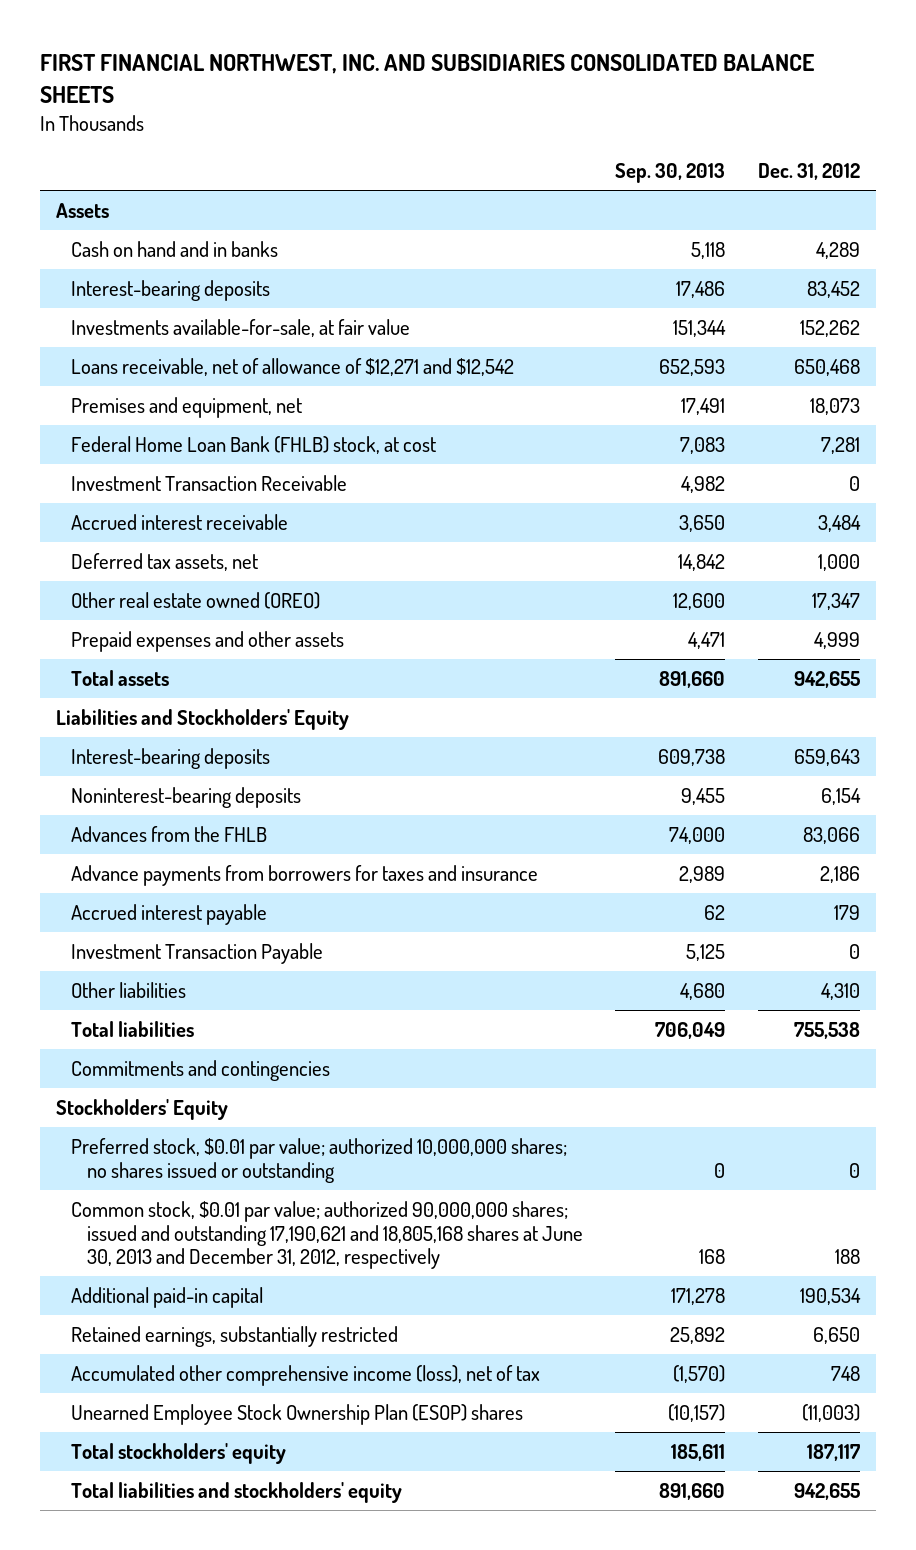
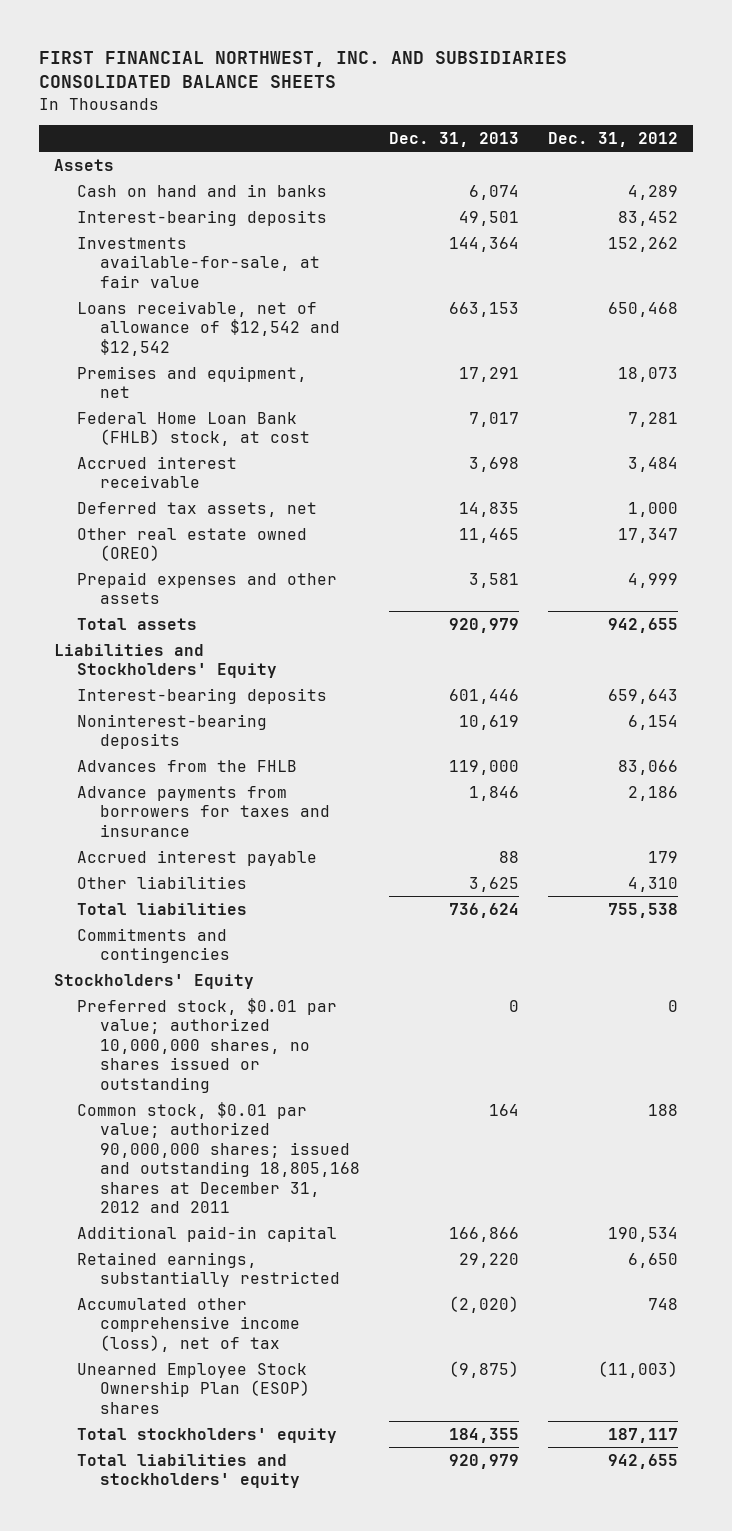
- | Sep. 30, 2013 | Dec. 31, 2012
+ | Dec. 31, 2013 | Dec. 31, 2012
- Loans receivable, net of allowance of $12,271 and $12,542 | 652,593 | 650,468
+ Loans receivable, net of allowance of $12,542 and $12,542 | 663,153 | 650,468
- Investment Transaction Receivable | 4,982 | 0
- Investment Transaction Payable | 5,125 | 0
- Preferred stock, $0.01 par value; authorized 10,000,000 shares; no shares issued or outstanding | 0 | 0
- Common stock, $0.01 par value; authorized 90,000,000 shares; issued and outstanding 17,190,621 and 18,805,168 shares at June 30, 2013 and December 31, 2012, respectively | 168 | 188
+ Preferred stock, $0.01 par value; authorized 10,000,000 shares, no shares issued or outstanding | 0 | 0
+ Common stock, $0.01 par value; authorized 90,000,000 shares; issued and outstanding 18,805,168 shares at December 31, 2012 and 2011 | 164 | 188

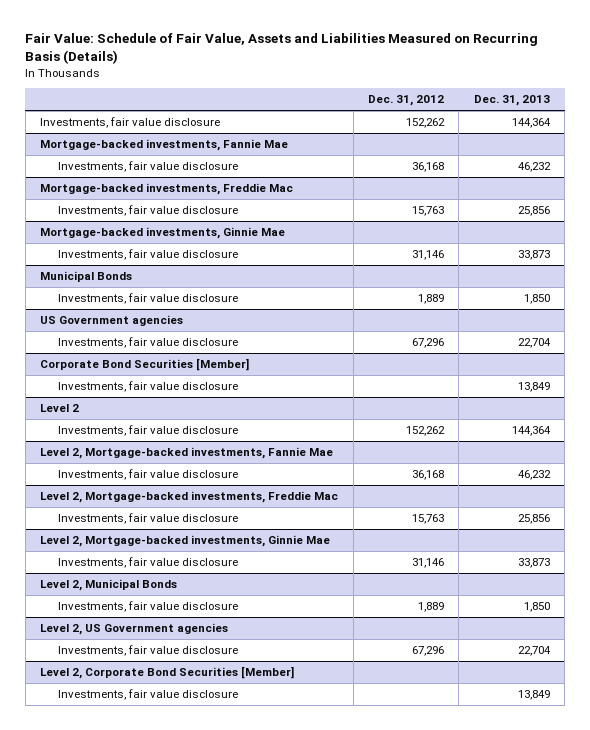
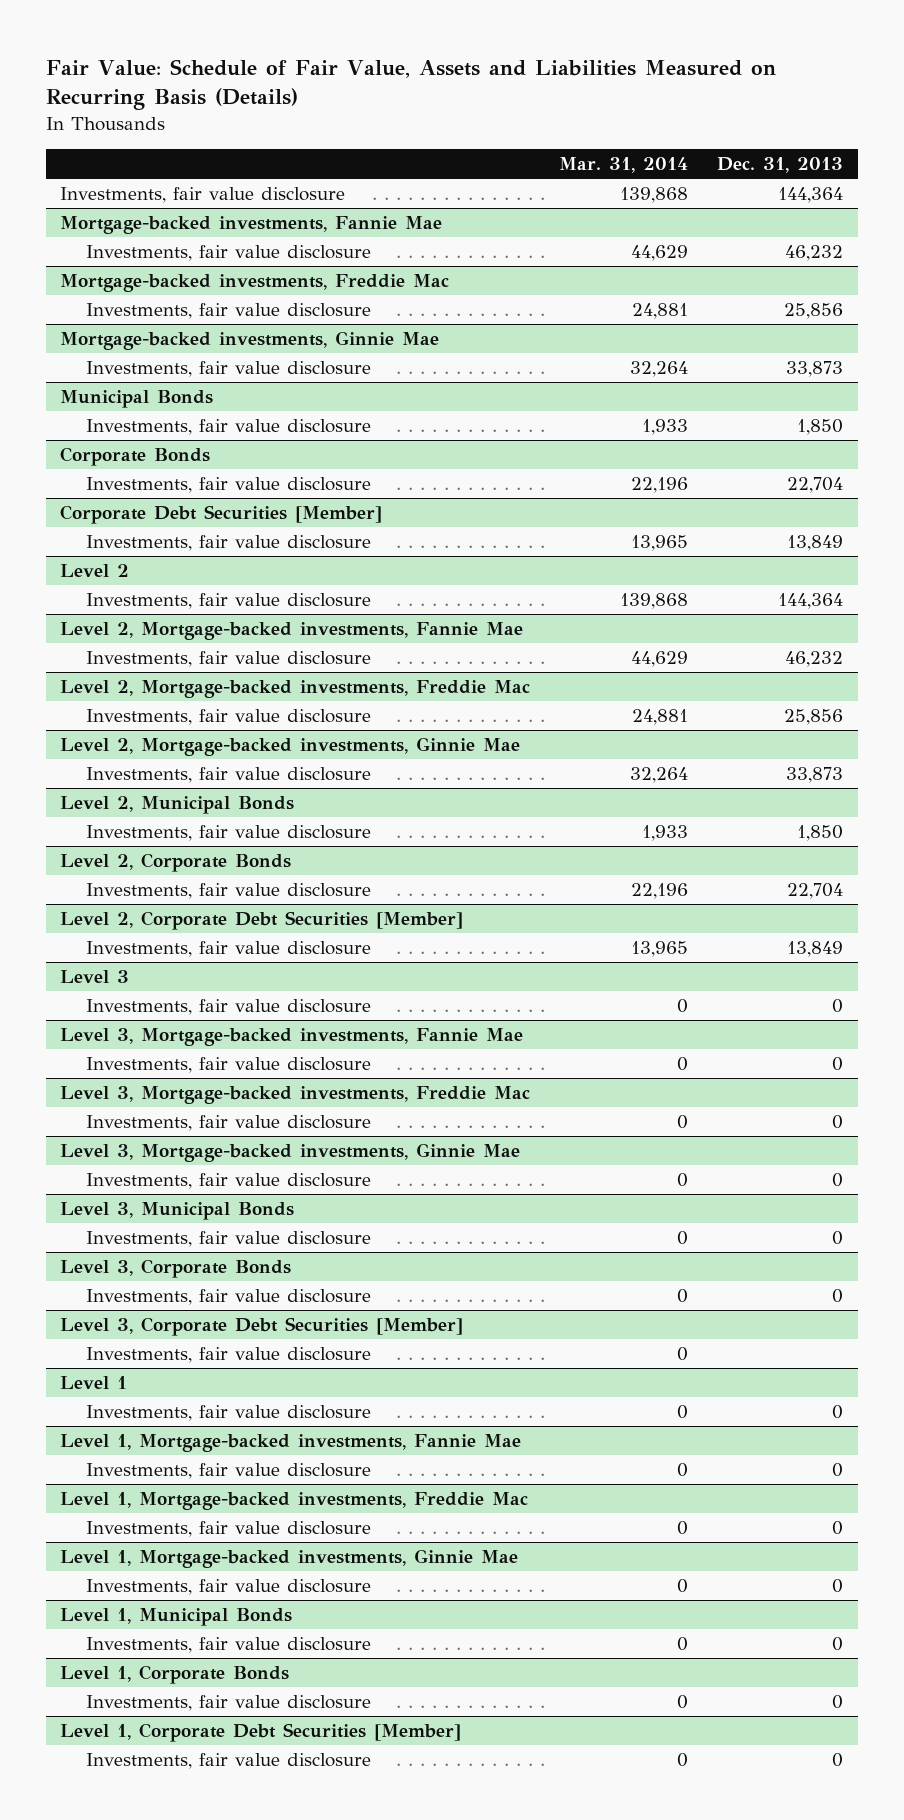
- | Dec. 31, 2012 | Dec. 31, 2013
+ | Mar. 31, 2014 | Dec. 31, 2013
- US Government agencies
+ Corporate Bonds
- Corporate Bond Securities [Member]
+ Corporate Debt Securities [Member]
- Level 2, US Government agencies
+ Level 2, Corporate Bonds
- Level 2, Corporate Bond Securities [Member]
+ Level 2, Corporate Debt Securities [Member]
+ Level 3
+ Investments, fair value disclosure | 0 | 0
+ Level 3, Mortgage-backed investments, Fannie Mae
+ Investments, fair value disclosure | 0 | 0
+ Level 3, Mortgage-backed investments, Freddie Mac
+ Investments, fair value disclosure | 0 | 0
+ Level 3, Mortgage-backed investments, Ginnie Mae
+ Investments, fair value disclosure | 0 | 0
+ Level 3, Municipal Bonds
+ Investments, fair value disclosure | 0 | 0
+ Level 3, Corporate Bonds
+ Investments, fair value disclosure | 0 | 0
+ Level 3, Corporate Debt Securities [Member]
+ Investments, fair value disclosure | 0 |
+ Level 1
+ Investments, fair value disclosure | 0 | 0
+ Level 1, Mortgage-backed investments, Fannie Mae
+ Investments, fair value disclosure | 0 | 0
+ Level 1, Mortgage-backed investments, Freddie Mac
+ Investments, fair value disclosure | 0 | 0
+ Level 1, Mortgage-backed investments, Ginnie Mae
+ Investments, fair value disclosure | 0 | 0
+ Level 1, Municipal Bonds
+ Investments, fair value disclosure | 0 | 0
+ Level 1, Corporate Bonds
+ Investments, fair value disclosure | 0 | 0
+ Level 1, Corporate Debt Securities [Member]
+ Investments, fair value disclosure | 0 | 0

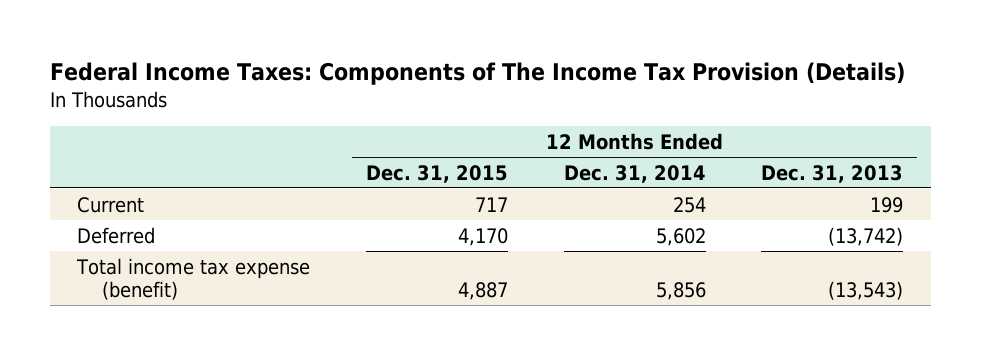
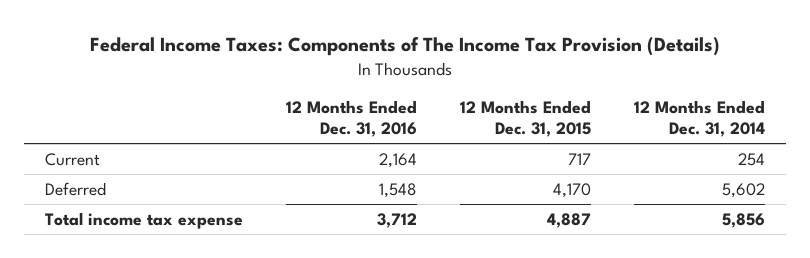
- | 12 Months Ended Dec. 31, 2015 | 12 Months Ended Dec. 31, 2014 | 12 Months Ended Dec. 31, 2013
+ | 12 Months Ended Dec. 31, 2016 | 12 Months Ended Dec. 31, 2015 | 12 Months Ended Dec. 31, 2014
- Total income tax expense (benefit) | 4,887 | 5,856 | (13,543)
+ Total income tax expense | 3,712 | 4,887 | 5,856

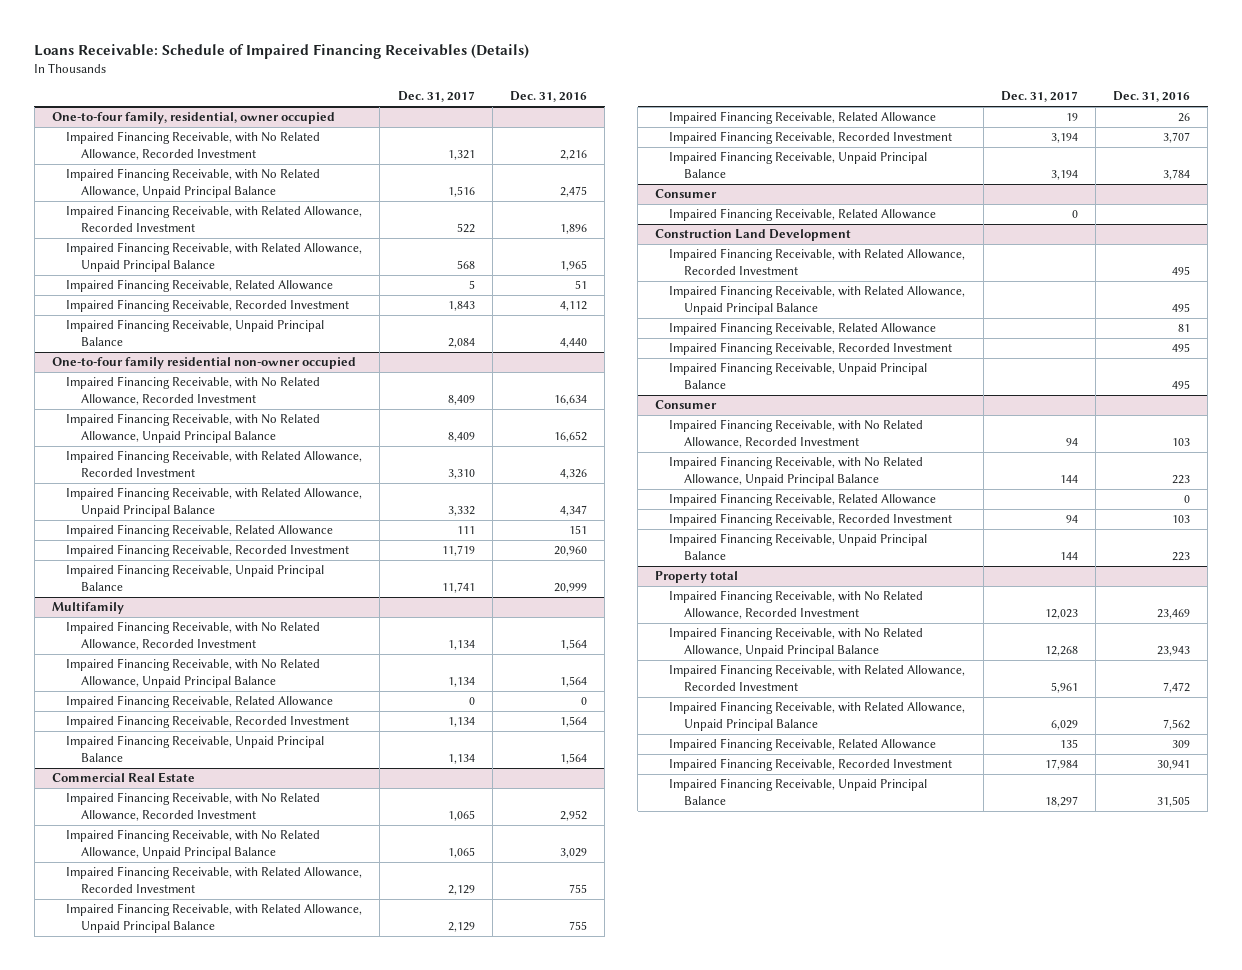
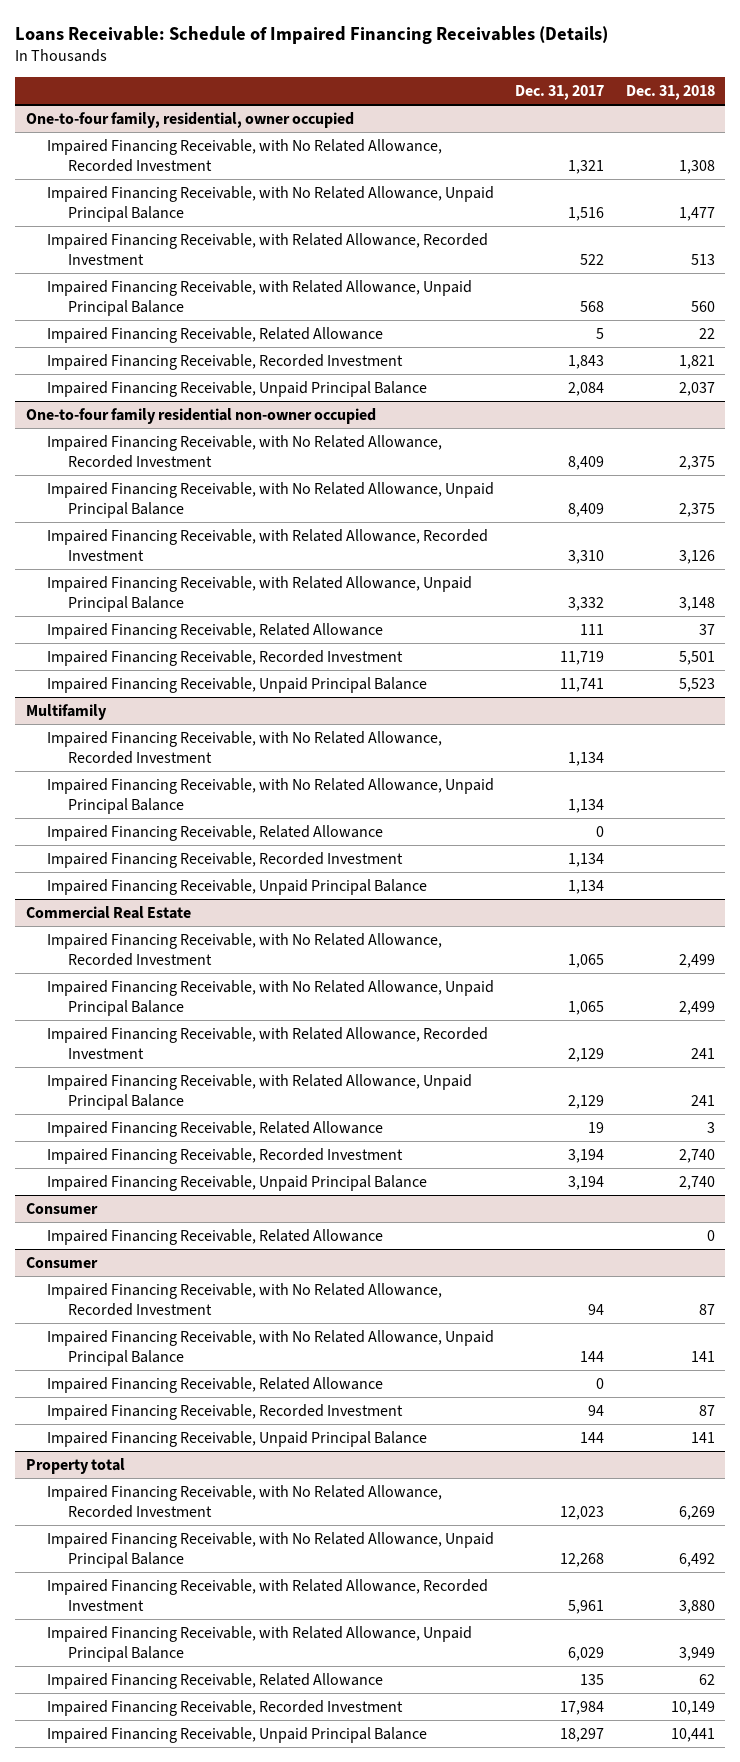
- | Dec. 31, 2017 | Dec. 31, 2016
+ | Dec. 31, 2017 | Dec. 31, 2018
- Construction Land Development
- Impaired Financing Receivable, with Related Allowance, Recorded Investment | | 495
- Impaired Financing Receivable, with Related Allowance, Unpaid Principal Balance | | 495
- Impaired Financing Receivable, Recorded Investment | | 495
- Impaired Financing Receivable, Unpaid Principal Balance | | 495
@ Consumer
- Impaired Financing Receivable, Related Allowance | | 0
moved down: Impaired Financing Receivable, Related Allowance | 0 |

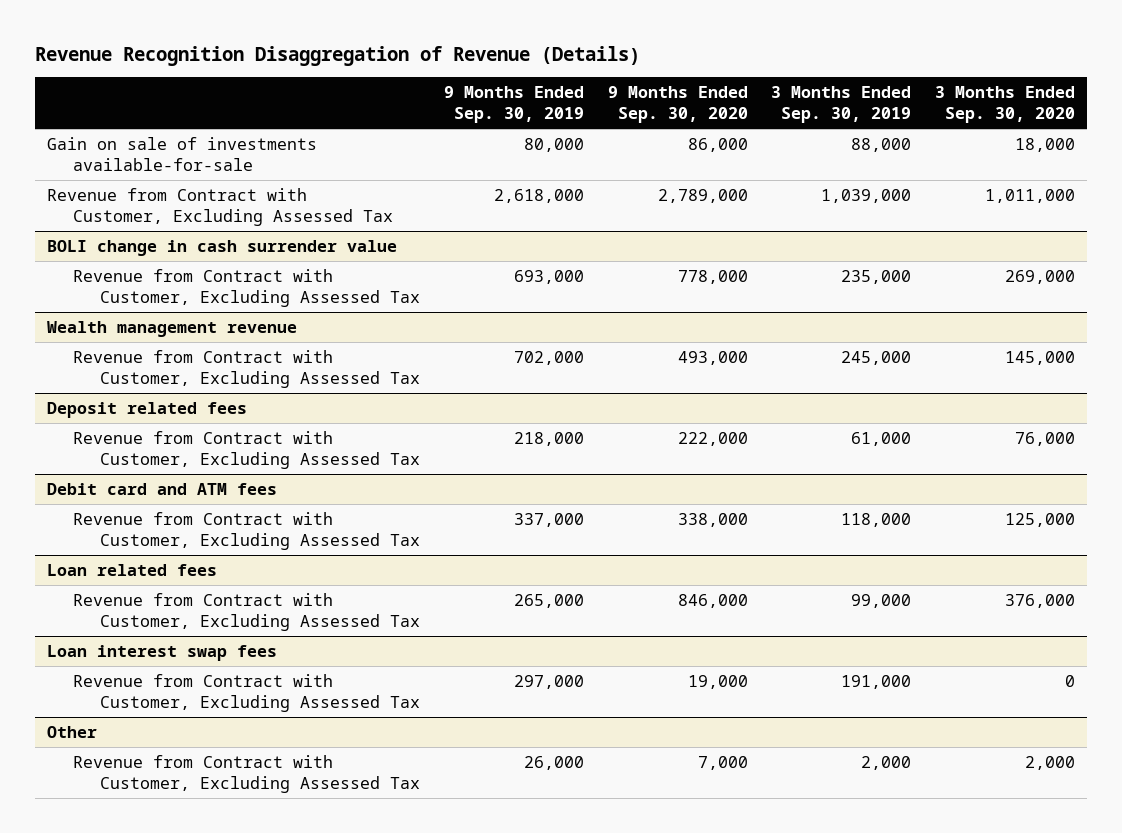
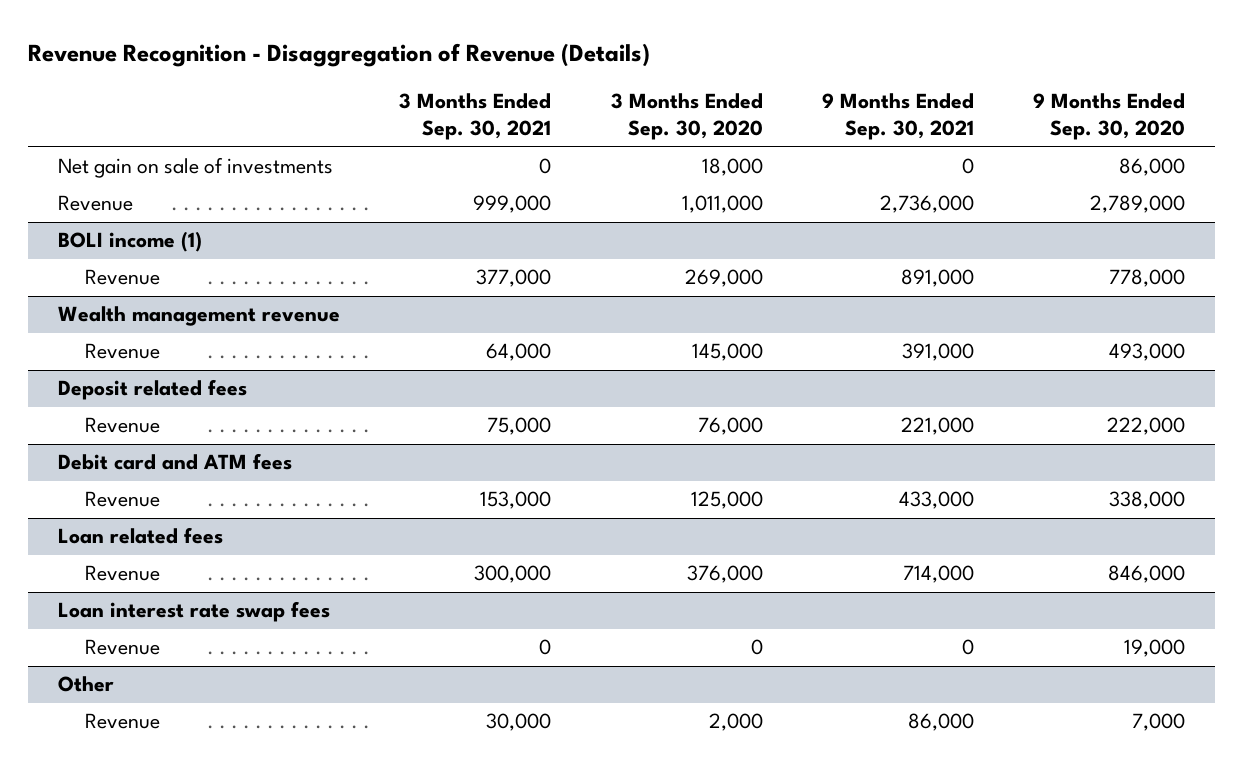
- Revenue Recognition Disaggregation of Revenue (Details)
+ Revenue Recognition - Disaggregation of Revenue (Details)
- | 9 Months Ended Sep. 30, 2019 | 9 Months Ended Sep. 30, 2020 | 3 Months Ended Sep. 30, 2019 | 3 Months Ended Sep. 30, 2020
+ | 3 Months Ended Sep. 30, 2021 | 3 Months Ended Sep. 30, 2020 | 9 Months Ended Sep. 30, 2021 | 9 Months Ended Sep. 30, 2020
- Gain on sale of investments available-for-sale | 80,000 | 86,000 | 88,000 | 18,000
- Revenue from Contract with Customer, Excluding Assessed Tax | 2,618,000 | 2,789,000 | 1,039,000 | 1,011,000
- BOLI change in cash surrender value
- Revenue from Contract with Customer, Excluding Assessed Tax | 693,000 | 778,000 | 235,000 | 269,000
+ Net gain on sale of investments | 0 | 18,000 | 0 | 86,000
+ Revenue | 999,000 | 1,011,000 | 2,736,000 | 2,789,000
+ BOLI income (1)
+ Revenue | 377,000 | 269,000 | 891,000 | 778,000
@ Wealth management revenue
- Revenue from Contract with Customer, Excluding Assessed Tax | 702,000 | 493,000 | 245,000 | 145,000
+ Revenue | 64,000 | 145,000 | 391,000 | 493,000
@ Deposit related fees
- Revenue from Contract with Customer, Excluding Assessed Tax | 218,000 | 222,000 | 61,000 | 76,000
+ Revenue | 75,000 | 76,000 | 221,000 | 222,000
@ Debit card and ATM fees
- Revenue from Contract with Customer, Excluding Assessed Tax | 337,000 | 338,000 | 118,000 | 125,000
+ Revenue | 153,000 | 125,000 | 433,000 | 338,000
@ Loan related fees
- Revenue from Contract with Customer, Excluding Assessed Tax | 265,000 | 846,000 | 99,000 | 376,000
- Loan interest swap fees
- Revenue from Contract with Customer, Excluding Assessed Tax | 297,000 | 19,000 | 191,000 | 0
@ Loan related fees
+ Revenue | 300,000 | 376,000 | 714,000 | 846,000
+ Loan interest rate swap fees
+ Revenue | 0 | 0 | 0 | 19,000
@ Other
- Revenue from Contract with Customer, Excluding Assessed Tax | 26,000 | 7,000 | 2,000 | 2,000
+ Revenue | 30,000 | 2,000 | 86,000 | 7,000

